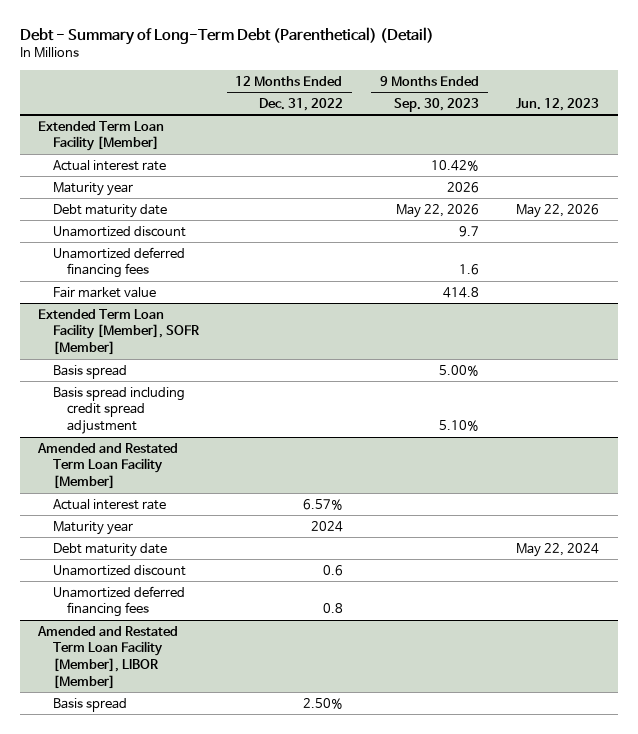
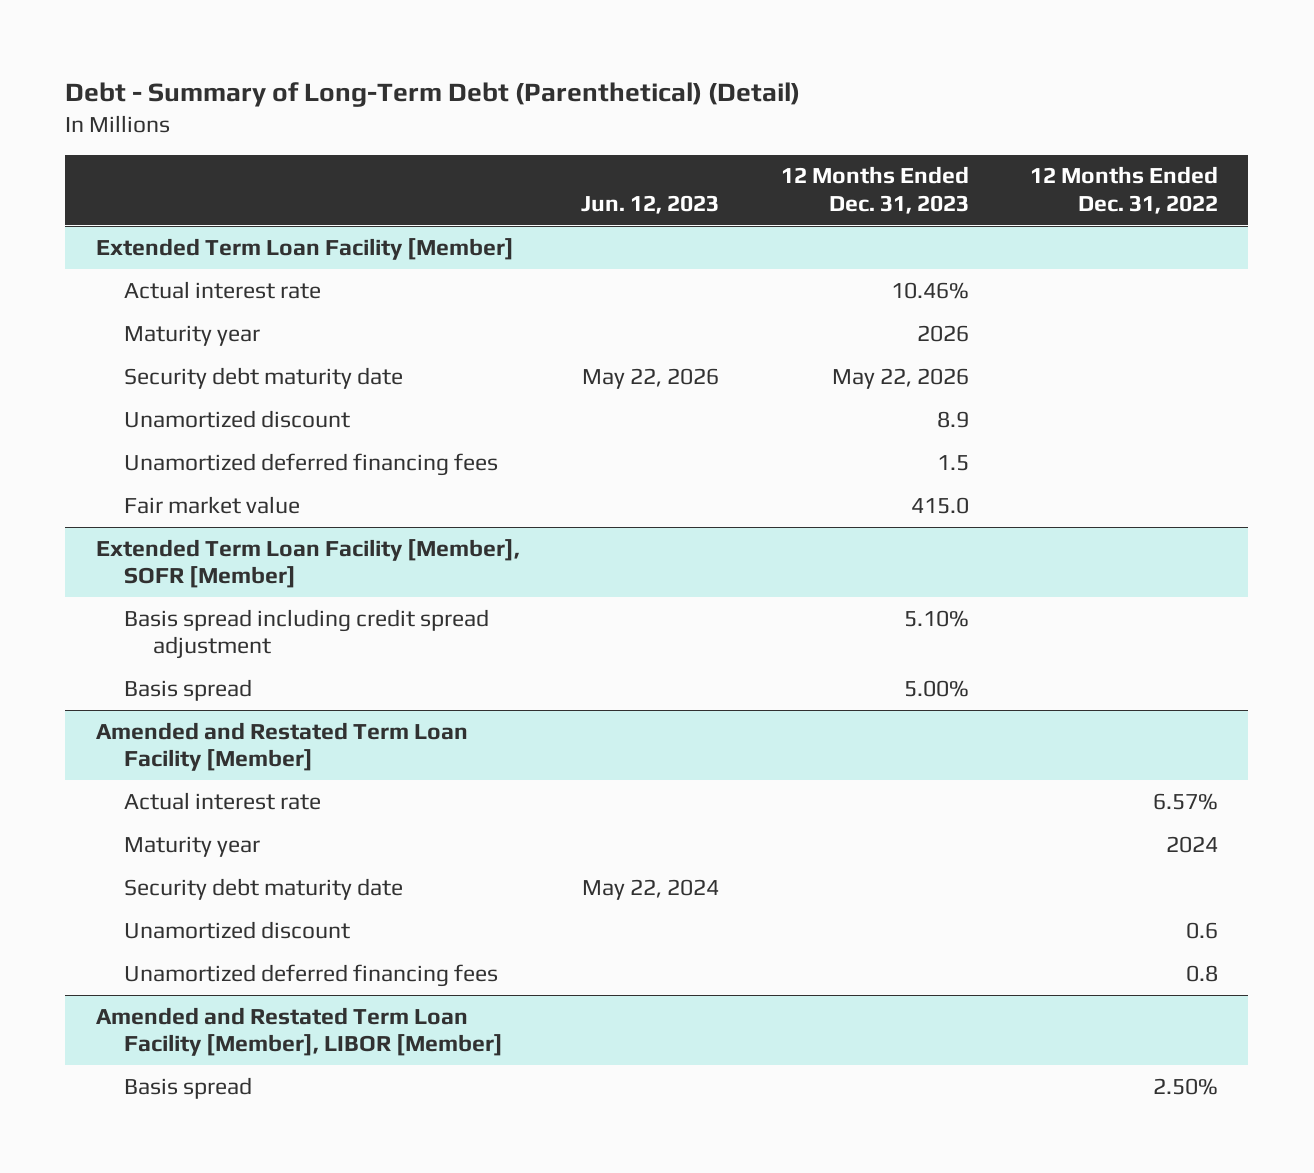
- | 12 Months Ended Dec. 31, 2022 | 9 Months Ended Sep. 30, 2023 | Jun. 12, 2023
+ | Jun. 12, 2023 | 12 Months Ended Dec. 31, 2023 | 12 Months Ended Dec. 31, 2022
@ Extended Term Loan Facility [Member]
- Debt maturity date | | May 22, 2026 | May 22, 2026
+ Security debt maturity date | May 22, 2026 | May 22, 2026 |
@ Extended Term Loan Facility [Member], SOFR [Member]
moved down: Basis spread | | 5.00% |
@ Amended and Restated Term Loan Facility [Member]
- Debt maturity date | | | May 22, 2024
+ Security debt maturity date | May 22, 2024 | |

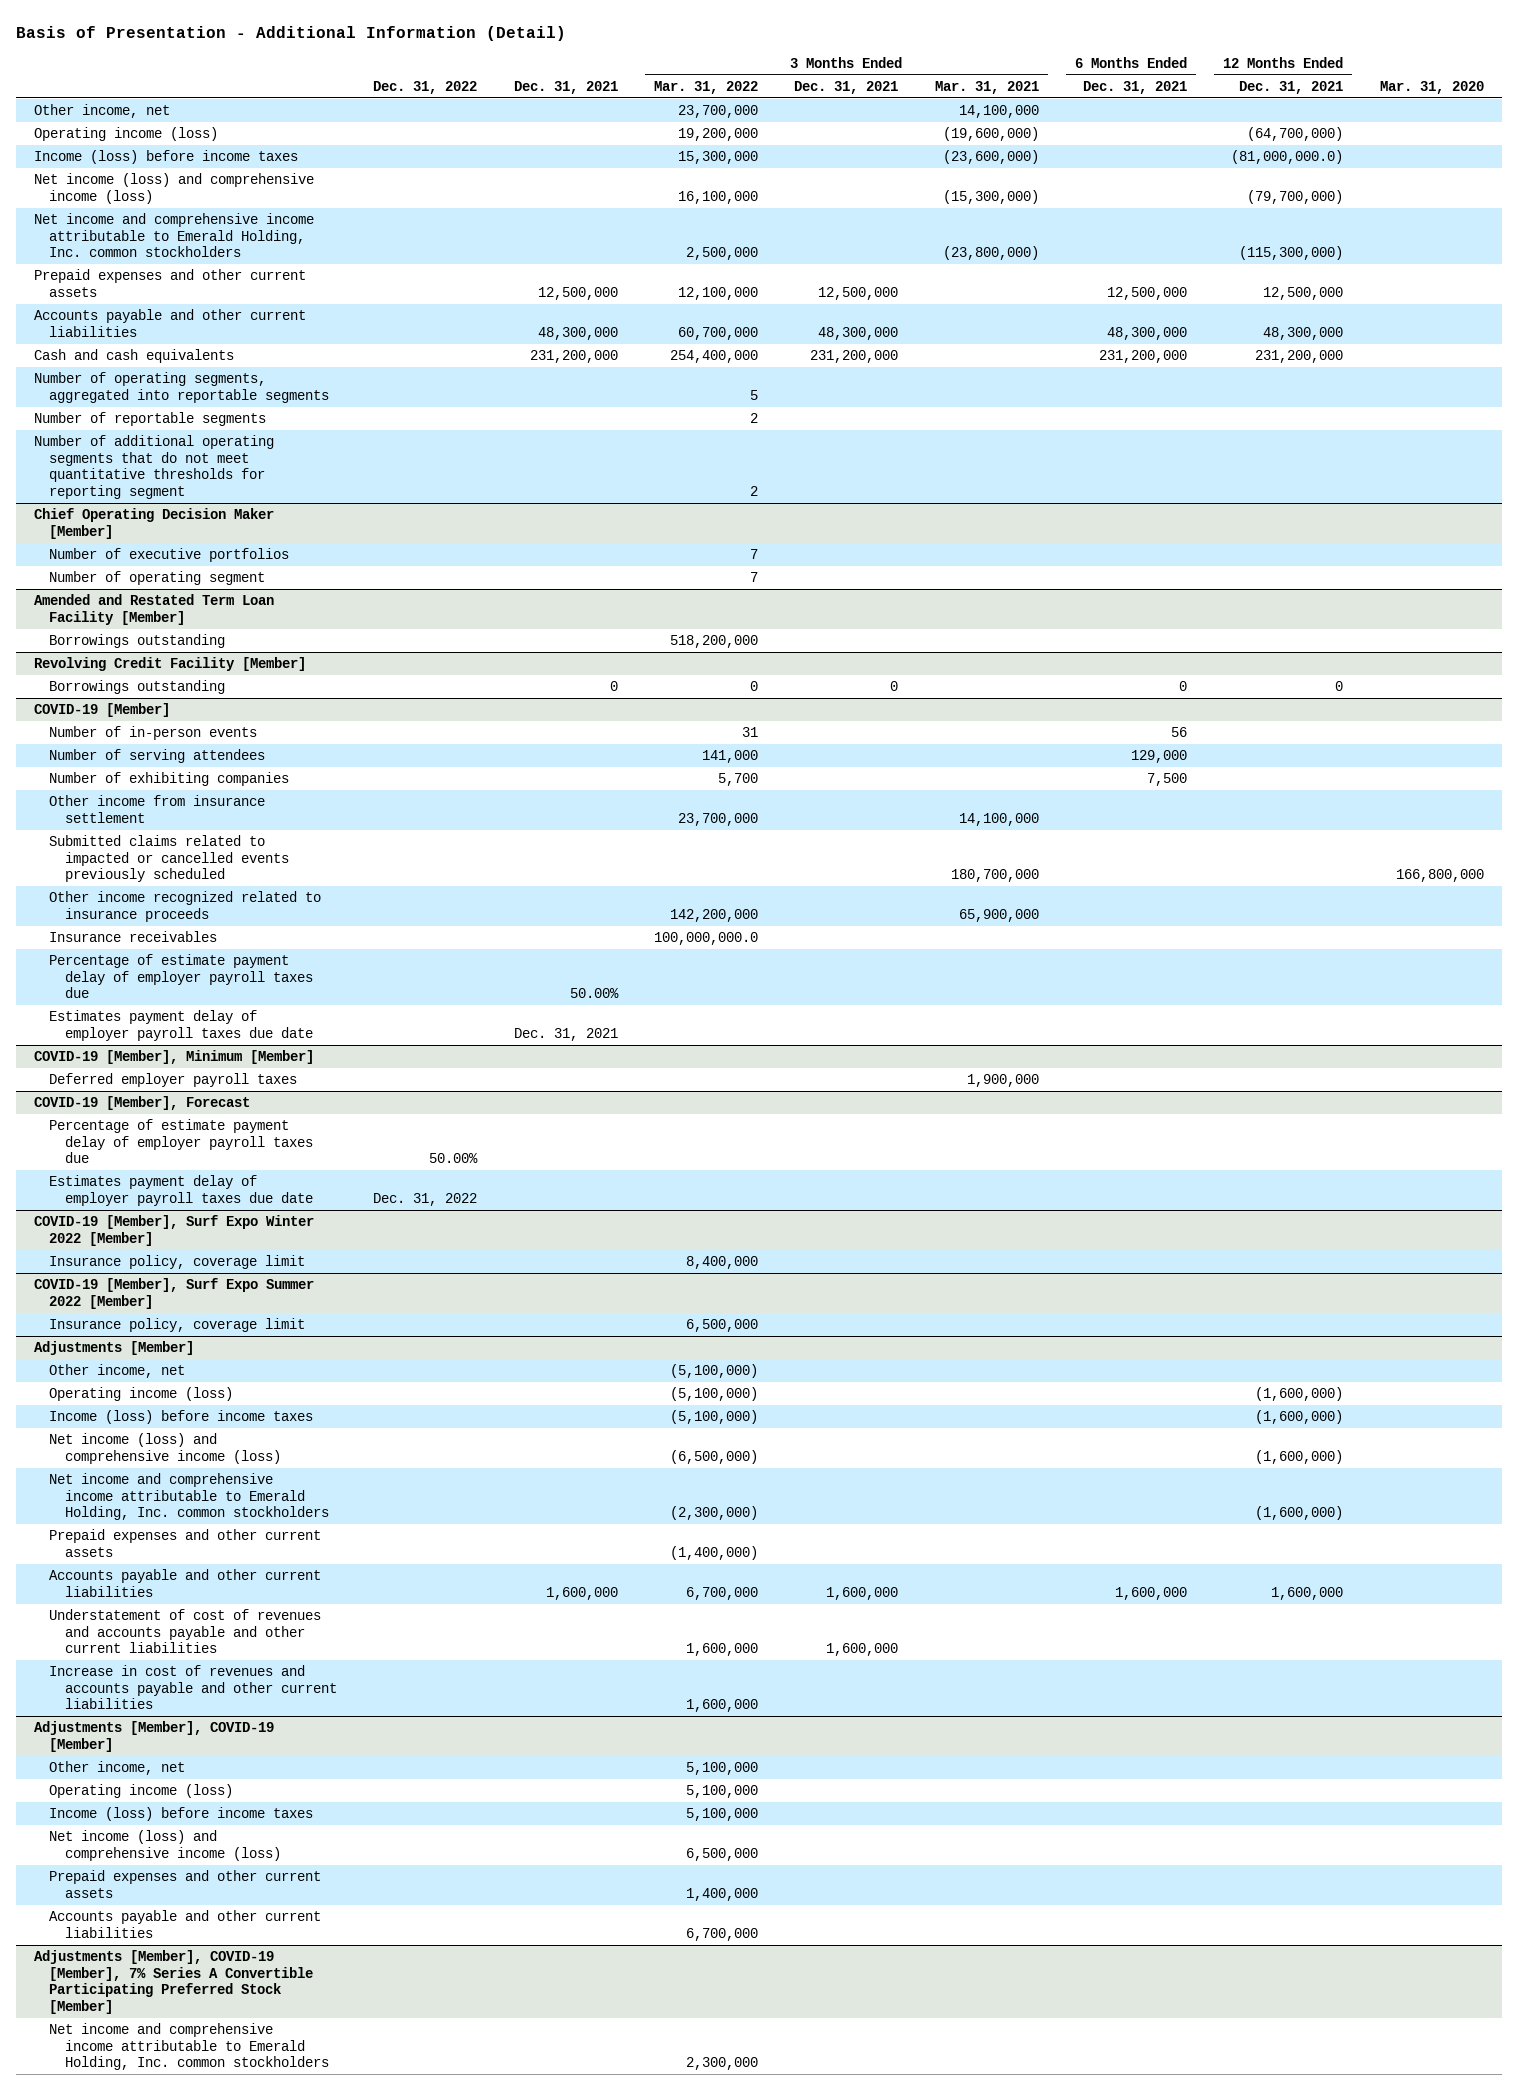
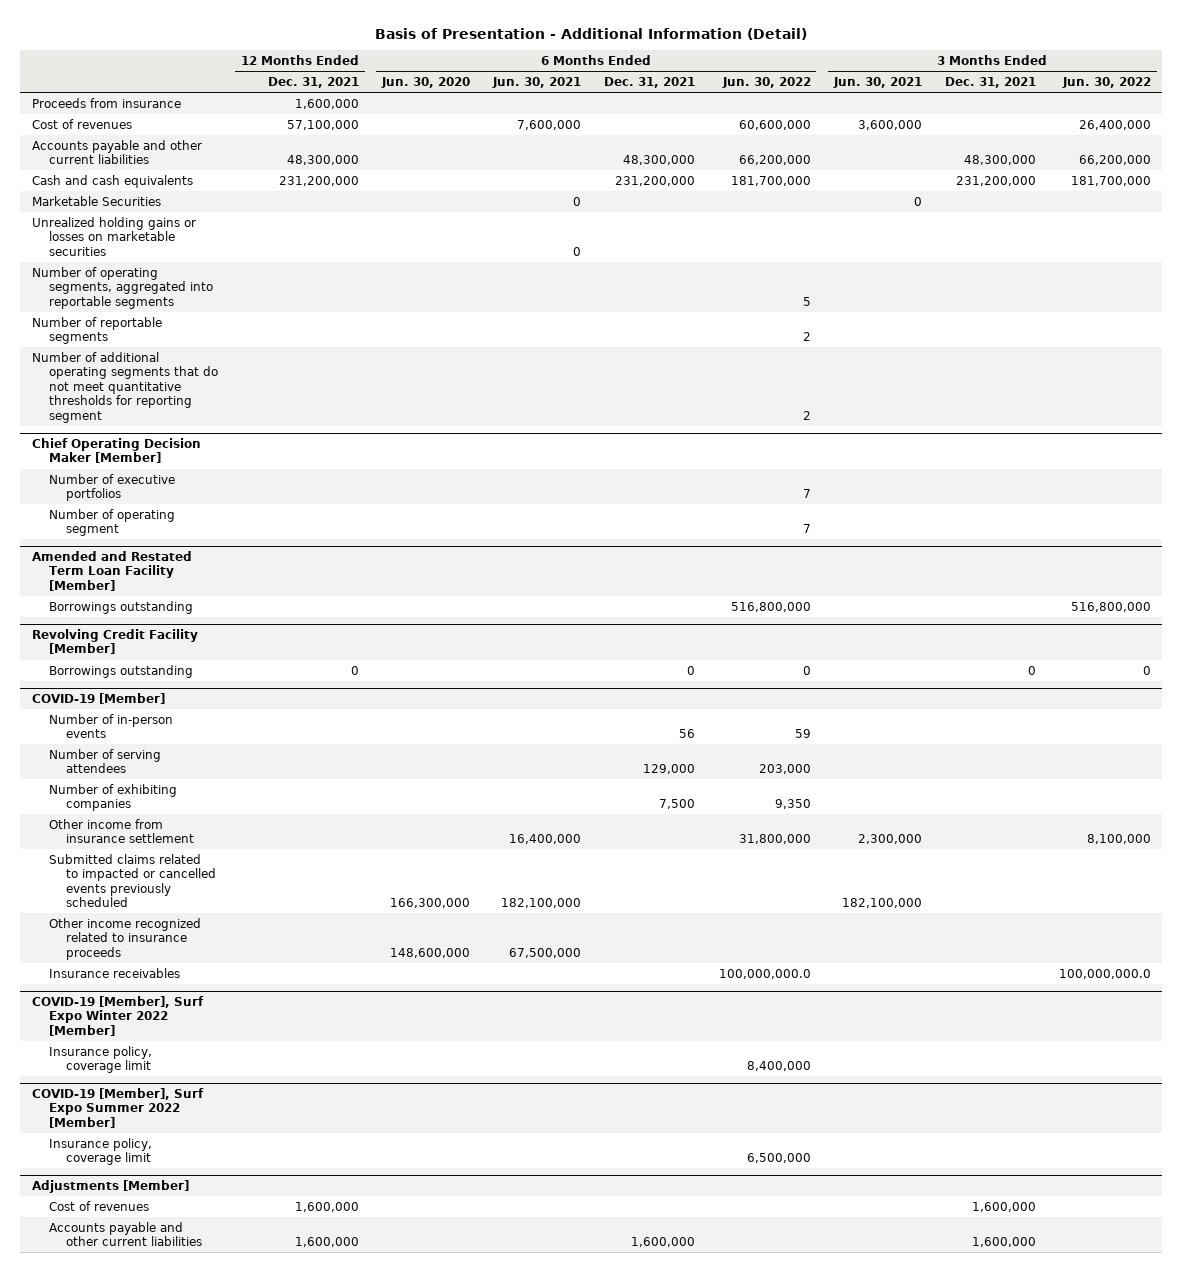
- | Dec. 31, 2022 | Dec. 31, 2021 | 3 Months Ended Mar. 31, 2022 | 3 Months Ended Dec. 31, 2021 | 3 Months Ended Mar. 31, 2021 | 6 Months Ended Dec. 31, 2021 | 12 Months Ended Dec. 31, 2021 | Mar. 31, 2020
+ | 12 Months Ended Dec. 31, 2021 | 6 Months Ended Jun. 30, 2020 | 6 Months Ended Jun. 30, 2021 | 6 Months Ended Dec. 31, 2021 | 6 Months Ended Jun. 30, 2022 | 3 Months Ended Jun. 30, 2021 | 3 Months Ended Dec. 31, 2021 | 3 Months Ended Jun. 30, 2022
- Other income, net | | | 23,700,000 | | 14,100,000 | | |
- Operating income (loss) | | | 19,200,000 | | (19,600,000) | | (64,700,000) |
- Income (loss) before income taxes | | | 15,300,000 | | (23,600,000) | | (81,000,000.0) |
- Net income (loss) and comprehensive income (loss) | | | 16,100,000 | | (15,300,000) | | (79,700,000) |
- Net income and comprehensive income attributable to Emerald Holding, Inc. common stockholders | | | 2,500,000 | | (23,800,000) | | (115,300,000) |
- Prepaid expenses and other current assets | | 12,500,000 | 12,100,000 | 12,500,000 | | 12,500,000 | 12,500,000 |
+ Proceeds from insurance | 1,600,000 | | | | | | |
+ Cost of revenues | 57,100,000 | | 7,600,000 | | 60,600,000 | 3,600,000 | | 26,400,000
+ Marketable Securities | | | 0 | | | 0 | |
+ Unrealized holding gains or losses on marketable securities | | | 0 | | | | |
@ COVID-19 [Member]
- Percentage of estimate payment delay of employer payroll taxes due | | 50.00% | | | | | |
- Estimates payment delay of employer payroll taxes due date | | Dec. 31, 2021 | | | | | |
- COVID-19 [Member], Minimum [Member]
- Deferred employer payroll taxes | | | | | 1,900,000 | | |
- COVID-19 [Member], Forecast
- Percentage of estimate payment delay of employer payroll taxes due | 50.00% | | | | | | |
- Estimates payment delay of employer payroll taxes due date | Dec. 31, 2022 | | | | | | |
@ Adjustments [Member]
- Other income, net | | | (5,100,000) | | | | |
- Operating income (loss) | | | (5,100,000) | | | | (1,600,000) |
- Income (loss) before income taxes | | | (5,100,000) | | | | (1,600,000) |
- Net income (loss) and comprehensive income (loss) | | | (6,500,000) | | | | (1,600,000) |
- Net income and comprehensive income attributable to Emerald Holding, Inc. common stockholders | | | (2,300,000) | | | | (1,600,000) |
- Prepaid expenses and other current assets | | | (1,400,000) | | | | |
+ Cost of revenues | 1,600,000 | | | | | | 1,600,000 |
- Understatement of cost of revenues and accounts payable and other current liabilities | | | 1,600,000 | 1,600,000 | | | |
- Increase in cost of revenues and accounts payable and other current liabilities | | | 1,600,000 | | | | |
- Adjustments [Member], COVID-19 [Member]
- Other income, net | | | 5,100,000 | | | | |
- Operating income (loss) | | | 5,100,000 | | | | |
- Income (loss) before income taxes | | | 5,100,000 | | | | |
- Net income (loss) and comprehensive income (loss) | | | 6,500,000 | | | | |
- Prepaid expenses and other current assets | | | 1,400,000 | | | | |
- Accounts payable and other current liabilities | | | 6,700,000 | | | | |
- Adjustments [Member], COVID-19 [Member], 7% Series A Convertible Participating Preferred Stock [Member]
- Net income and comprehensive income attributable to Emerald Holding, Inc. common stockholders | | | 2,300,000 | | | | |

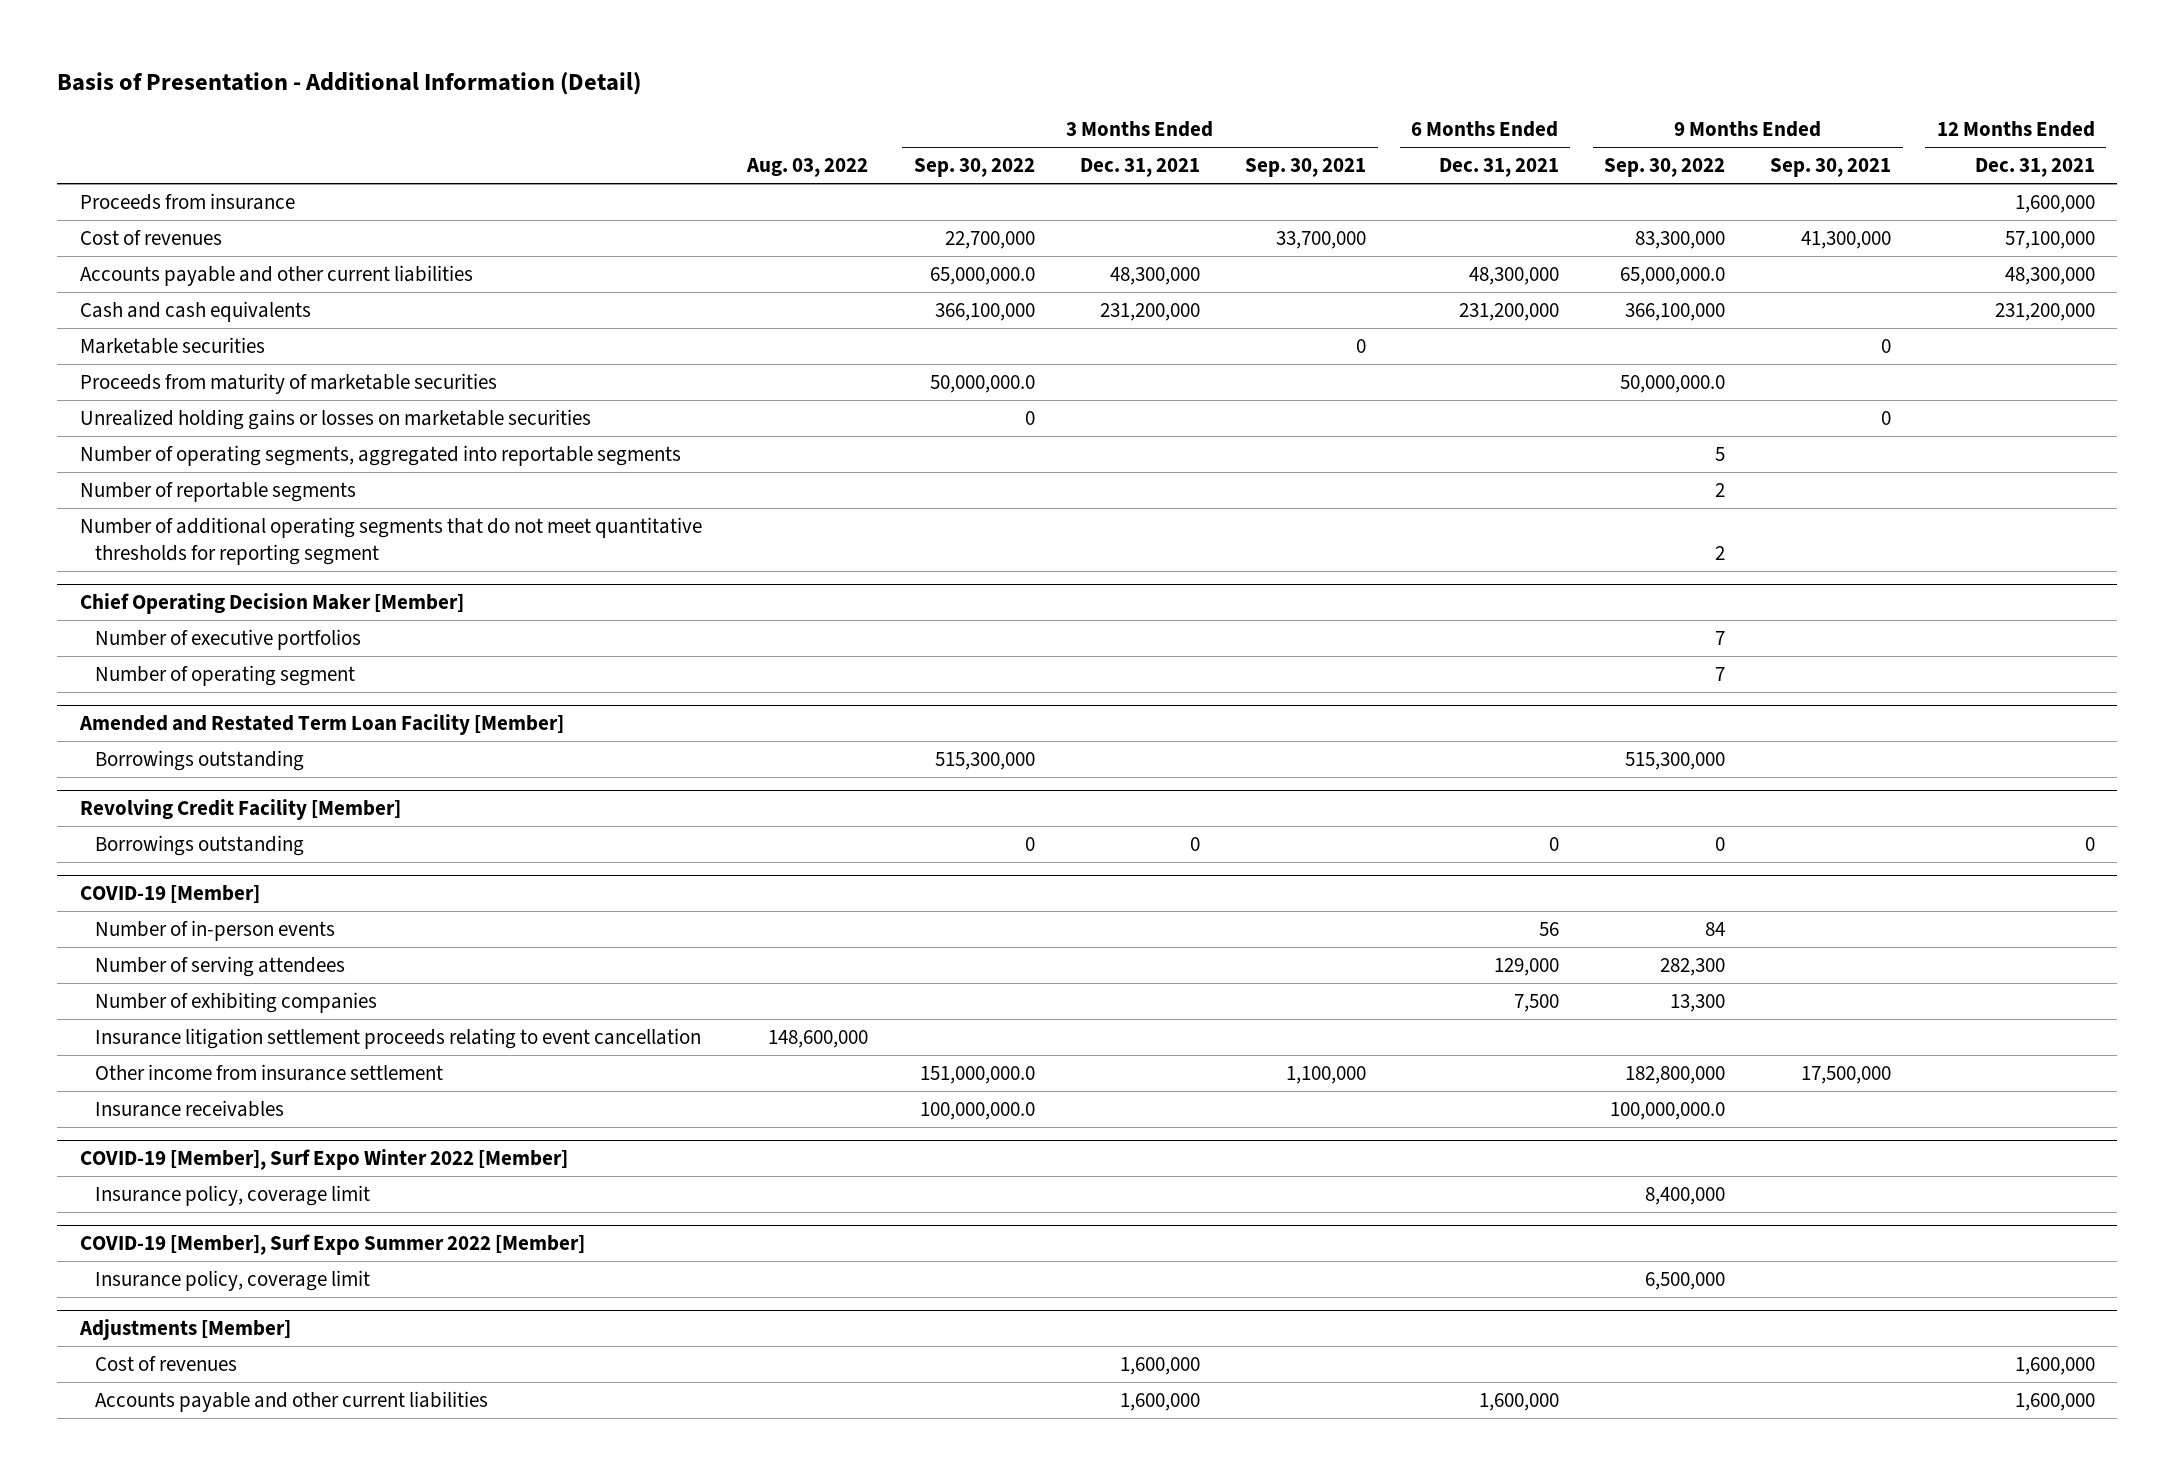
- | 12 Months Ended Dec. 31, 2021 | 6 Months Ended Jun. 30, 2020 | 6 Months Ended Jun. 30, 2021 | 6 Months Ended Dec. 31, 2021 | 6 Months Ended Jun. 30, 2022 | 3 Months Ended Jun. 30, 2021 | 3 Months Ended Dec. 31, 2021 | 3 Months Ended Jun. 30, 2022
+ | Aug. 03, 2022 | 3 Months Ended Sep. 30, 2022 | 3 Months Ended Dec. 31, 2021 | 3 Months Ended Sep. 30, 2021 | 6 Months Ended Dec. 31, 2021 | 9 Months Ended Sep. 30, 2022 | 9 Months Ended Sep. 30, 2021 | 12 Months Ended Dec. 31, 2021
- Marketable Securities | | | 0 | | | 0 | |
+ Marketable securities | | | | 0 | | | 0 |
+ Proceeds from maturity of marketable securities | | 50,000,000.0 | | | | 50,000,000.0 | |
@ COVID-19 [Member]
+ Insurance litigation settlement proceeds relating to event cancellation | 148,600,000 | | | | | | |
- Submitted claims related to impacted or cancelled events previously scheduled | | 166,300,000 | 182,100,000 | | | 182,100,000 | |
- Other income recognized related to insurance proceeds | | 148,600,000 | 67,500,000 | | | | |

